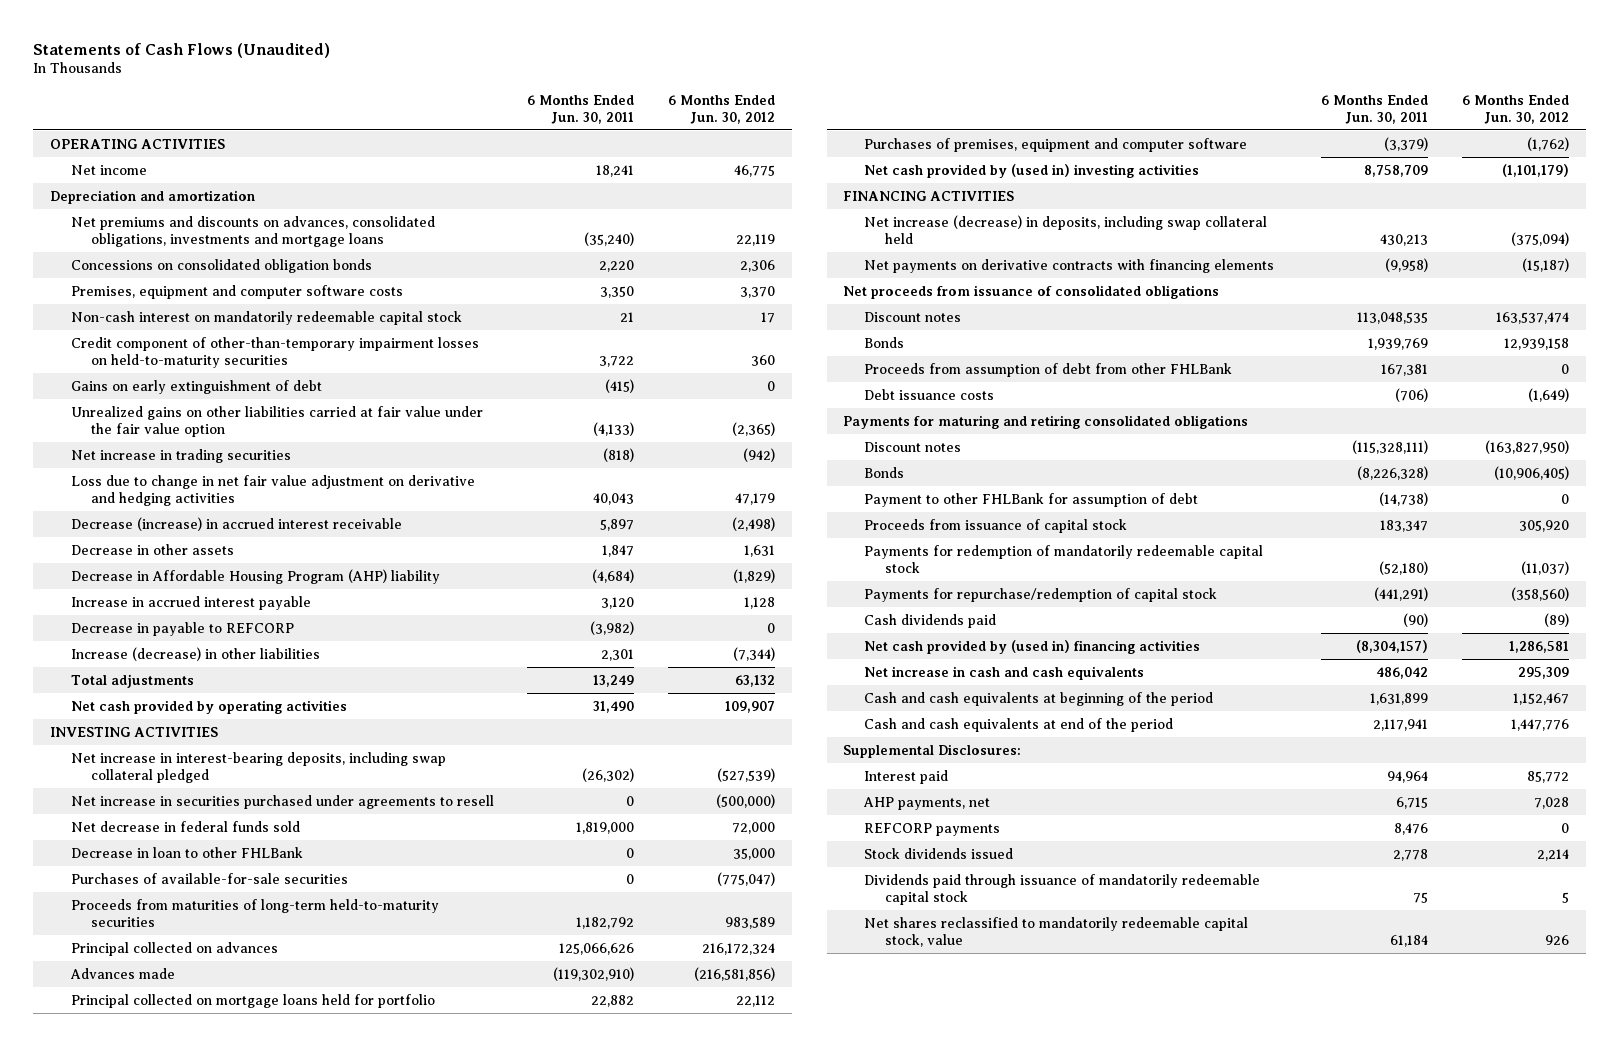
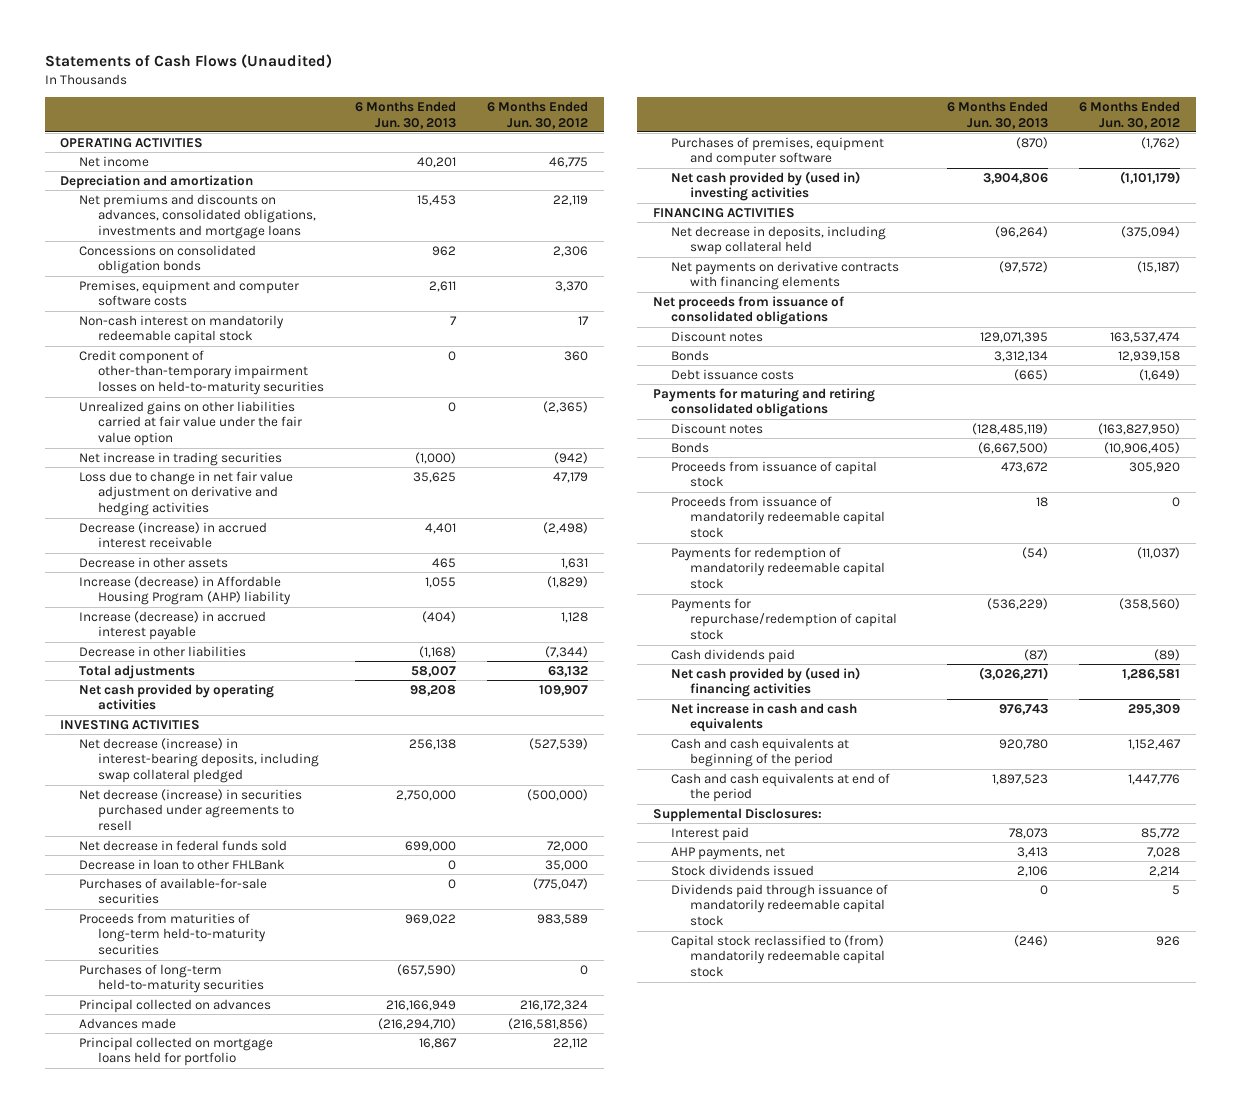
- | 6 Months Ended Jun. 30, 2011 | 6 Months Ended Jun. 30, 2012
+ | 6 Months Ended Jun. 30, 2013 | 6 Months Ended Jun. 30, 2012
- Gains on early extinguishment of debt | (415) | 0
- Decrease in Affordable Housing Program (AHP) liability | (4,684) | (1,829)
- Increase in accrued interest payable | 3,120 | 1,128
- Decrease in payable to REFCORP | (3,982) | 0
- Increase (decrease) in other liabilities | 2,301 | (7,344)
+ Increase (decrease) in Affordable Housing Program (AHP) liability | 1,055 | (1,829)
+ Increase (decrease) in accrued interest payable | (404) | 1,128
+ Decrease in other liabilities | (1,168) | (7,344)
- Net increase in interest-bearing deposits, including swap collateral pledged | (26,302) | (527,539)
- Net increase in securities purchased under agreements to resell | 0 | (500,000)
+ Net decrease (increase) in interest-bearing deposits, including swap collateral pledged | 256,138 | (527,539)
+ Net decrease (increase) in securities purchased under agreements to resell | 2,750,000 | (500,000)
+ Purchases of long-term held-to-maturity securities | (657,590) | 0
- Net increase (decrease) in deposits, including swap collateral held | 430,213 | (375,094)
+ Net decrease in deposits, including swap collateral held | (96,264) | (375,094)
- Proceeds from assumption of debt from other FHLBank | 167,381 | 0
- Payment to other FHLBank for assumption of debt | (14,738) | 0
+ Proceeds from issuance of mandatorily redeemable capital stock | 18 | 0
- REFCORP payments | 8,476 | 0
- Net shares reclassified to mandatorily redeemable capital stock, value | 61,184 | 926
+ Capital stock reclassified to (from) mandatorily redeemable capital stock | (246) | 926

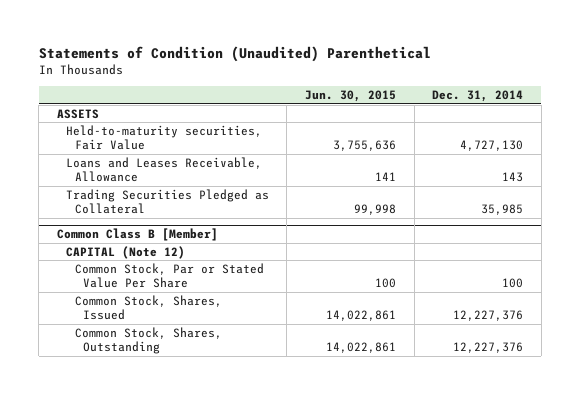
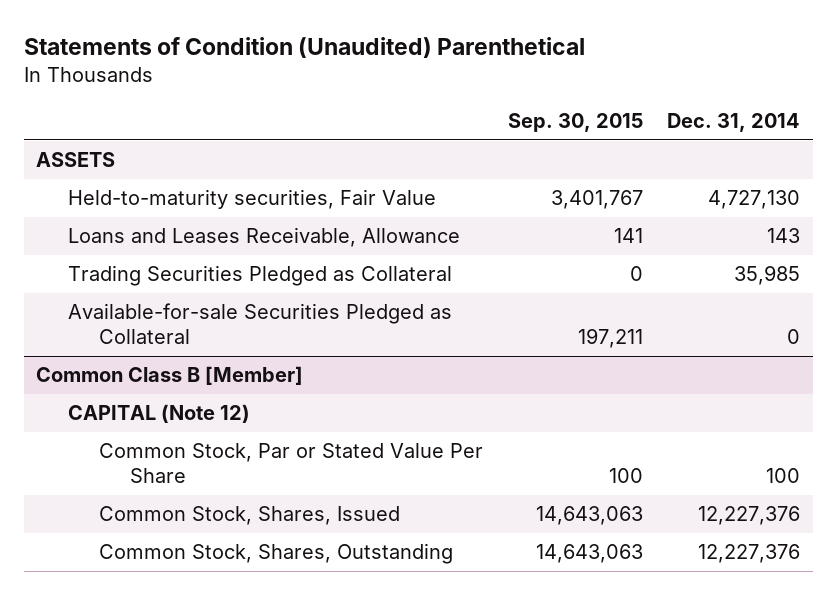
- | Jun. 30, 2015 | Dec. 31, 2014
+ | Sep. 30, 2015 | Dec. 31, 2014
+ Available-for-sale Securities Pledged as Collateral | 197,211 | 0

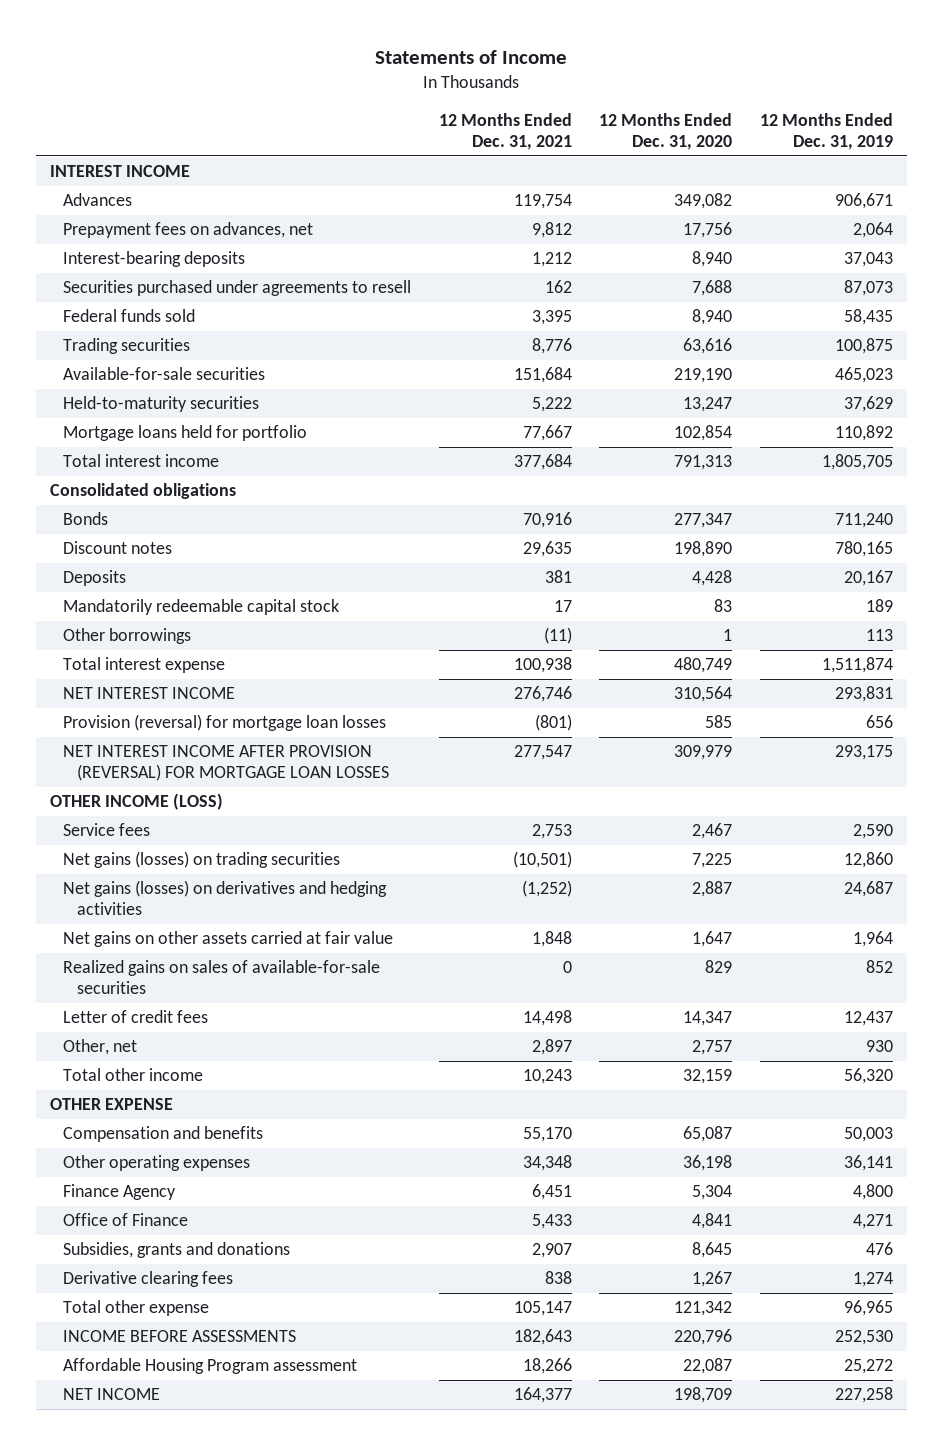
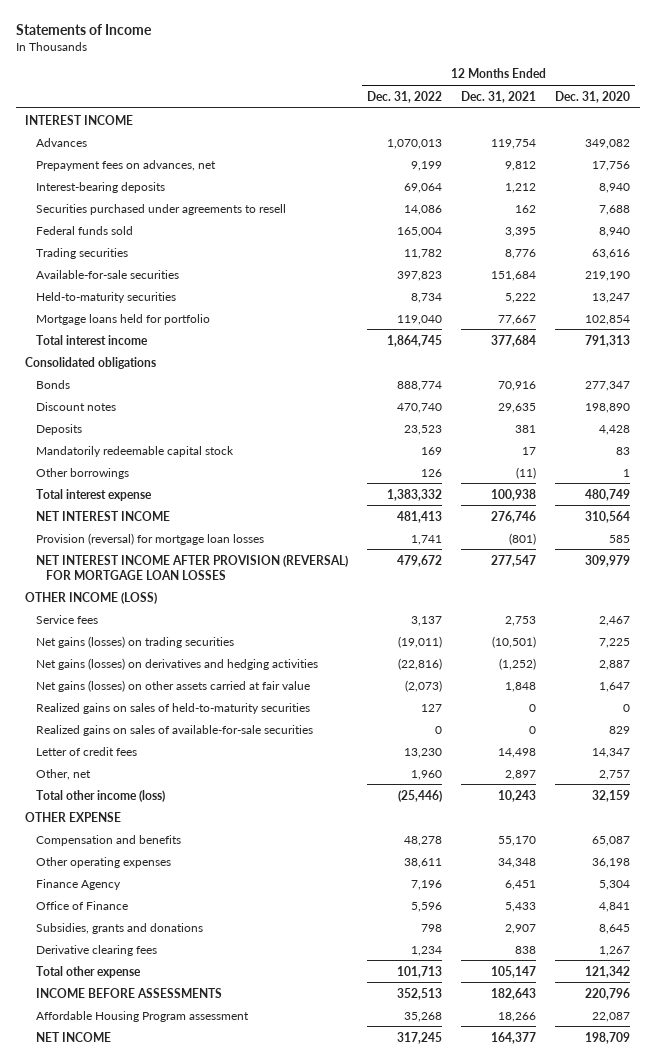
- | 12 Months Ended Dec. 31, 2021 | 12 Months Ended Dec. 31, 2020 | 12 Months Ended Dec. 31, 2019
+ | 12 Months Ended Dec. 31, 2022 | 12 Months Ended Dec. 31, 2021 | 12 Months Ended Dec. 31, 2020
- Net gains on other assets carried at fair value | 1,848 | 1,647 | 1,964
+ Net gains (losses) on other assets carried at fair value | (2,073) | 1,848 | 1,647
+ Realized gains on sales of held-to-maturity securities | 127 | 0 | 0
- Total other income | 10,243 | 32,159 | 56,320
+ Total other income (loss) | (25,446) | 10,243 | 32,159

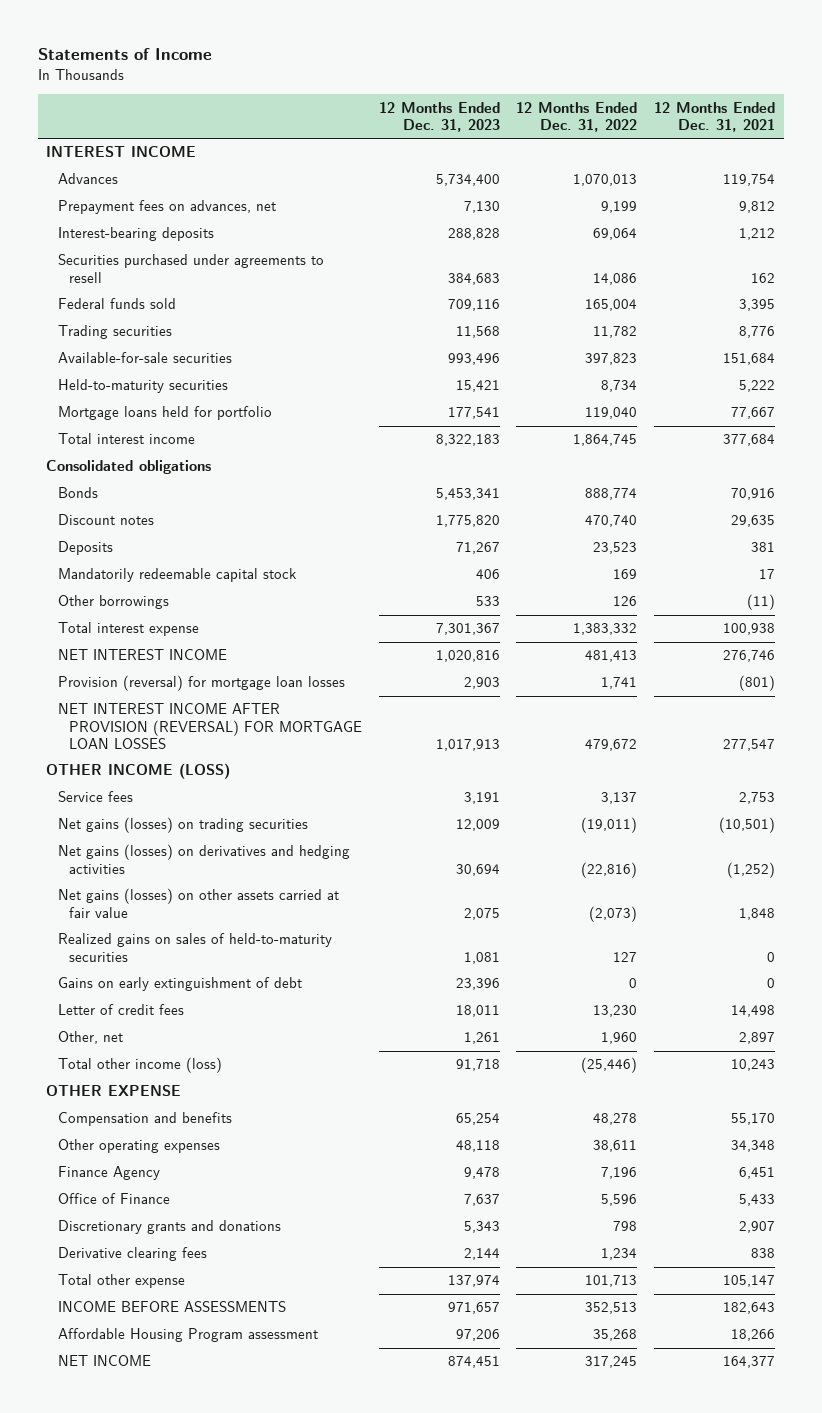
- | 12 Months Ended Dec. 31, 2022 | 12 Months Ended Dec. 31, 2021 | 12 Months Ended Dec. 31, 2020
+ | 12 Months Ended Dec. 31, 2023 | 12 Months Ended Dec. 31, 2022 | 12 Months Ended Dec. 31, 2021
- Realized gains on sales of available-for-sale securities | 0 | 0 | 829
+ Gains on early extinguishment of debt | 23,396 | 0 | 0
- Subsidies, grants and donations | 798 | 2,907 | 8,645
+ Discretionary grants and donations | 5,343 | 798 | 2,907

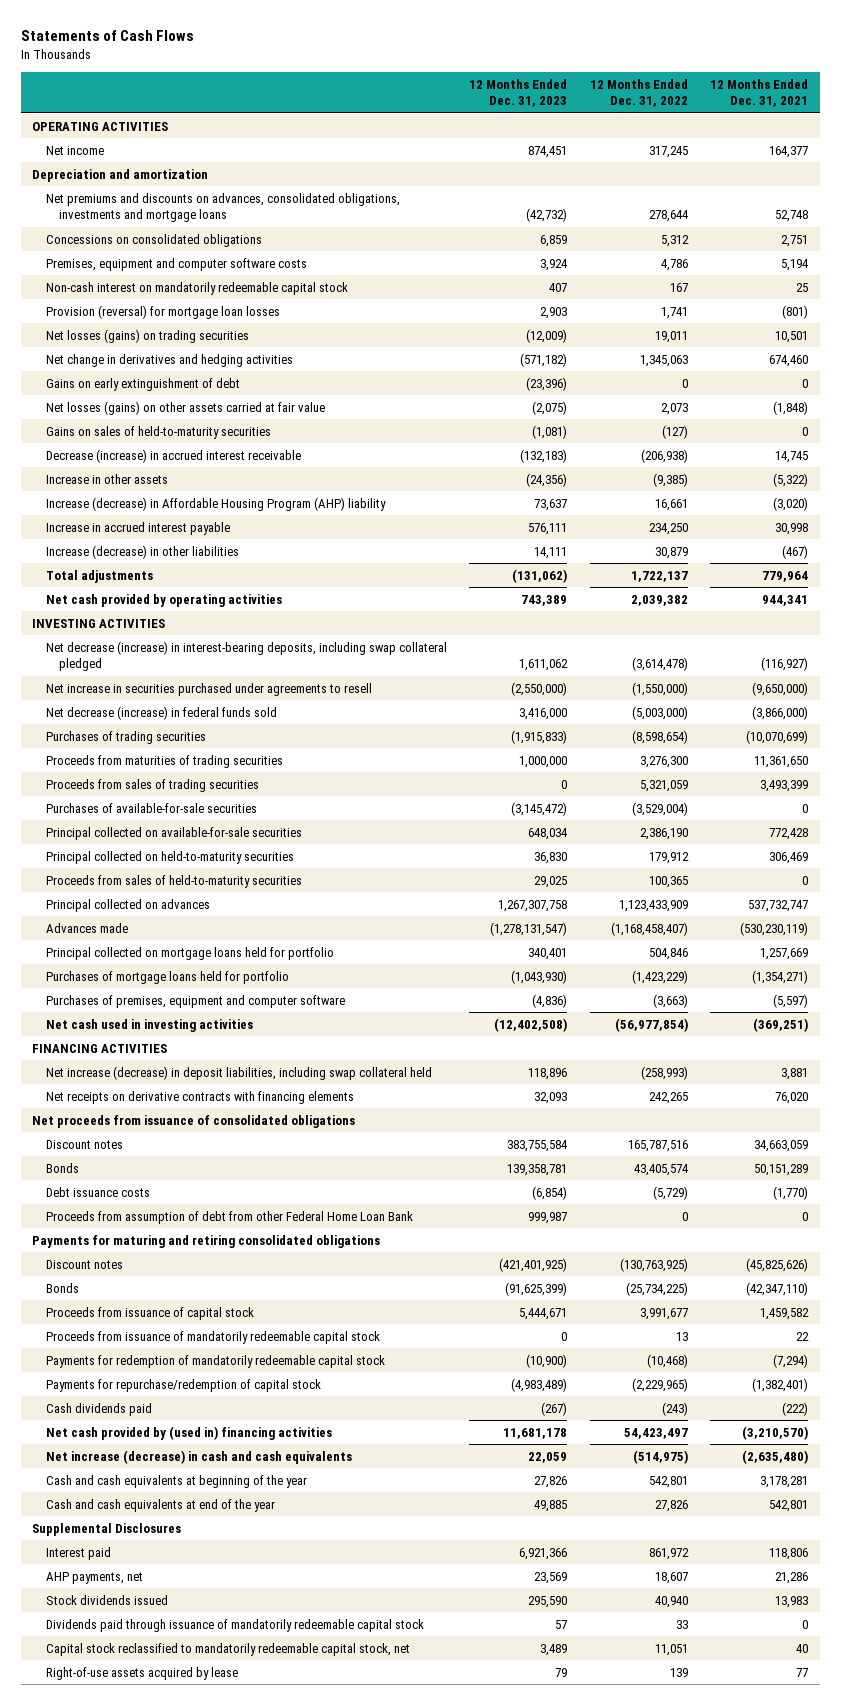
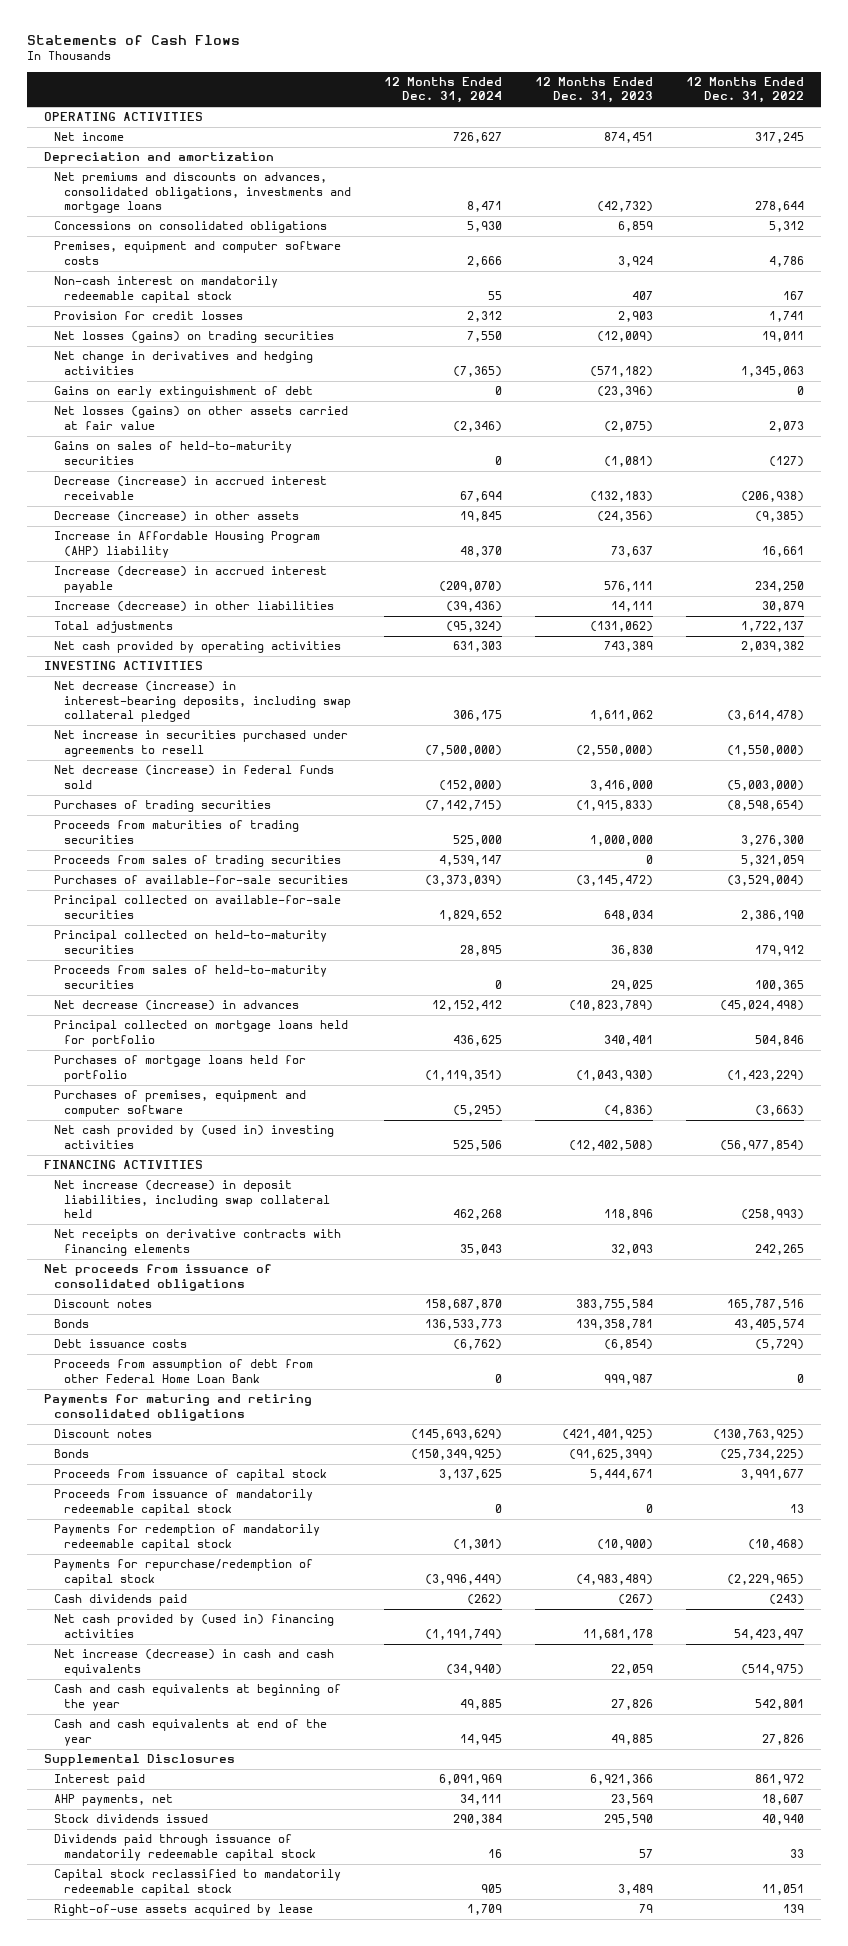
- | 12 Months Ended Dec. 31, 2023 | 12 Months Ended Dec. 31, 2022 | 12 Months Ended Dec. 31, 2021
+ | 12 Months Ended Dec. 31, 2024 | 12 Months Ended Dec. 31, 2023 | 12 Months Ended Dec. 31, 2022
- Provision (reversal) for mortgage loan losses | 2,903 | 1,741 | (801)
+ Provision for credit losses | 2,312 | 2,903 | 1,741
- Increase in other assets | (24,356) | (9,385) | (5,322)
- Increase (decrease) in Affordable Housing Program (AHP) liability | 73,637 | 16,661 | (3,020)
- Increase in accrued interest payable | 576,111 | 234,250 | 30,998
+ Decrease (increase) in other assets | 19,845 | (24,356) | (9,385)
+ Increase in Affordable Housing Program (AHP) liability | 48,370 | 73,637 | 16,661
+ Increase (decrease) in accrued interest payable | (209,070) | 576,111 | 234,250
- Principal collected on advances | 1,267,307,758 | 1,123,433,909 | 537,732,747
- Advances made | (1,278,131,547) | (1,168,458,407) | (530,230,119)
+ Net decrease (increase) in advances | 12,152,412 | (10,823,789) | (45,024,498)
- Net cash used in investing activities | (12,402,508) | (56,977,854) | (369,251)
+ Net cash provided by (used in) investing activities | 525,506 | (12,402,508) | (56,977,854)
- Capital stock reclassified to mandatorily redeemable capital stock, net | 3,489 | 11,051 | 40
+ Capital stock reclassified to mandatorily redeemable capital stock | 905 | 3,489 | 11,051

